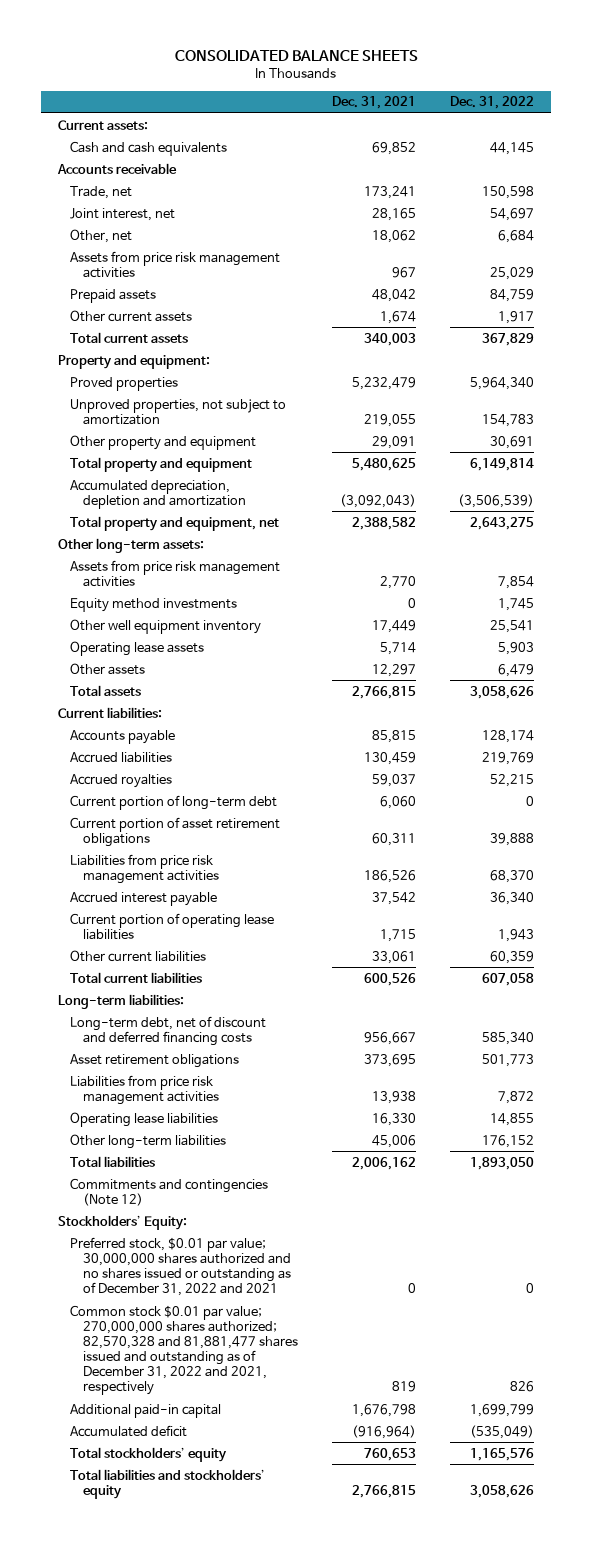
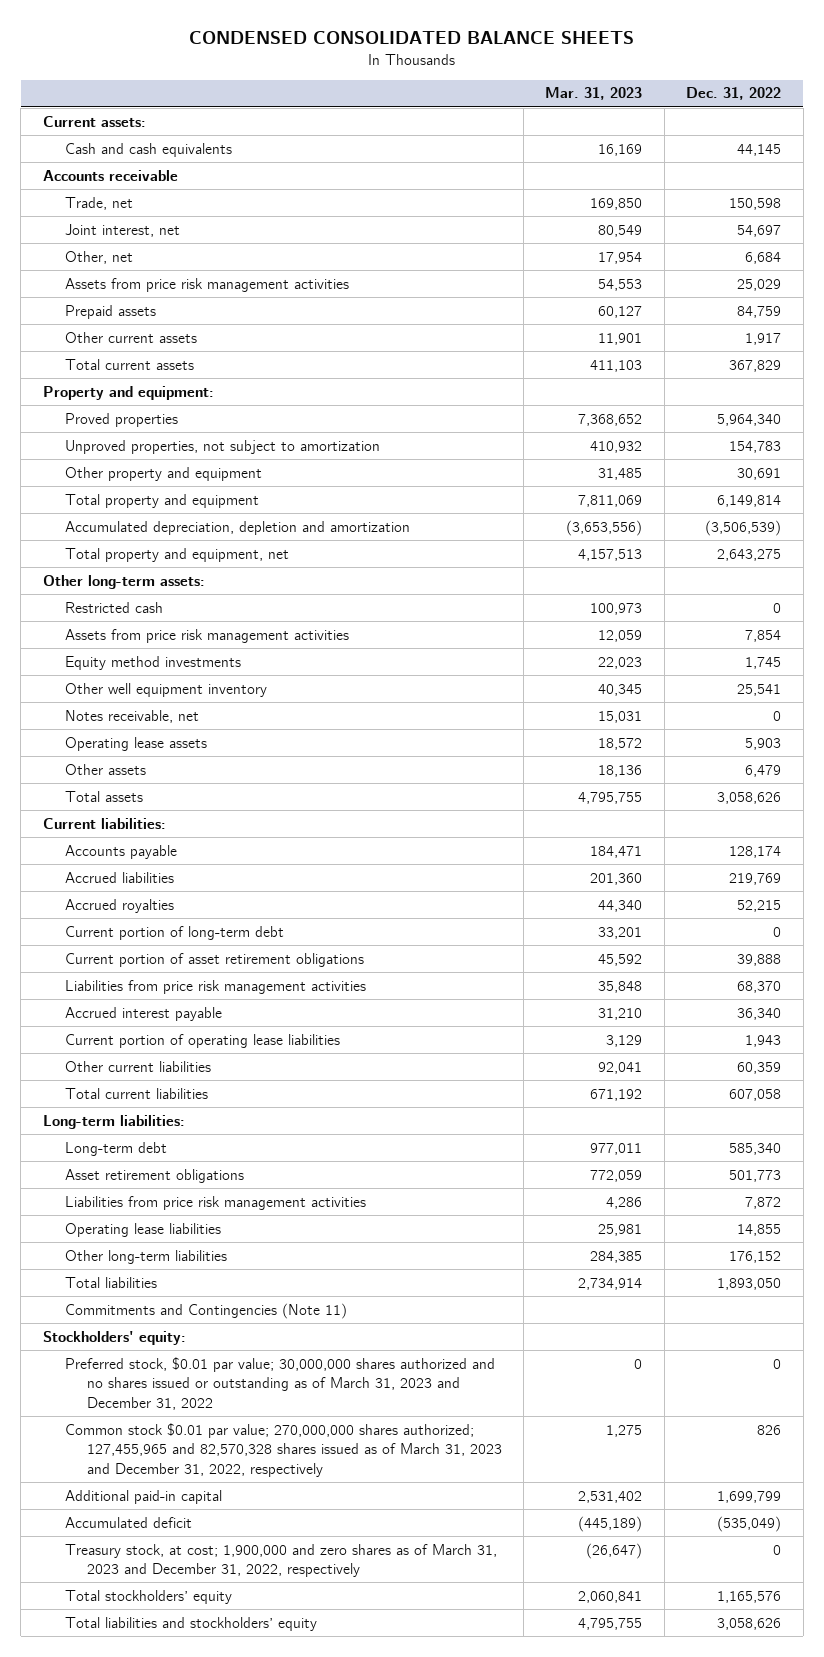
- CONSOLIDATED BALANCE SHEETS
+ CONDENSED CONSOLIDATED BALANCE SHEETS
- | Dec. 31, 2021 | Dec. 31, 2022
+ | Mar. 31, 2023 | Dec. 31, 2022
+ Restricted cash | 100,973 | 0
+ Notes receivable, net | 15,031 | 0
- Long-term debt, net of discount and deferred financing costs | 956,667 | 585,340
+ Long-term debt | 977,011 | 585,340
- Commitments and contingencies (Note 12)
- Stockholdersʼ Equity:
- Preferred stock, $0.01 par value; 30,000,000 shares authorized and no shares issued or outstanding as of December 31, 2022 and 2021 | 0 | 0
- Common stock $0.01 par value; 270,000,000 shares authorized; 82,570,328 and 81,881,477 shares issued and outstanding as of December 31, 2022 and 2021, respectively | 819 | 826
+ Commitments and Contingencies (Note 11)
+ Stockholders' equity:
+ Preferred stock, $0.01 par value; 30,000,000 shares authorized and no shares issued or outstanding as of March 31, 2023 and December 31, 2022 | 0 | 0
+ Common stock $0.01 par value; 270,000,000 shares authorized; 127,455,965 and 82,570,328 shares issued as of March 31, 2023 and December 31, 2022, respectively | 1,275 | 826
+ Treasury stock, at cost; 1,900,000 and zero shares as of March 31, 2023 and December 31, 2022, respectively | (26,647) | 0

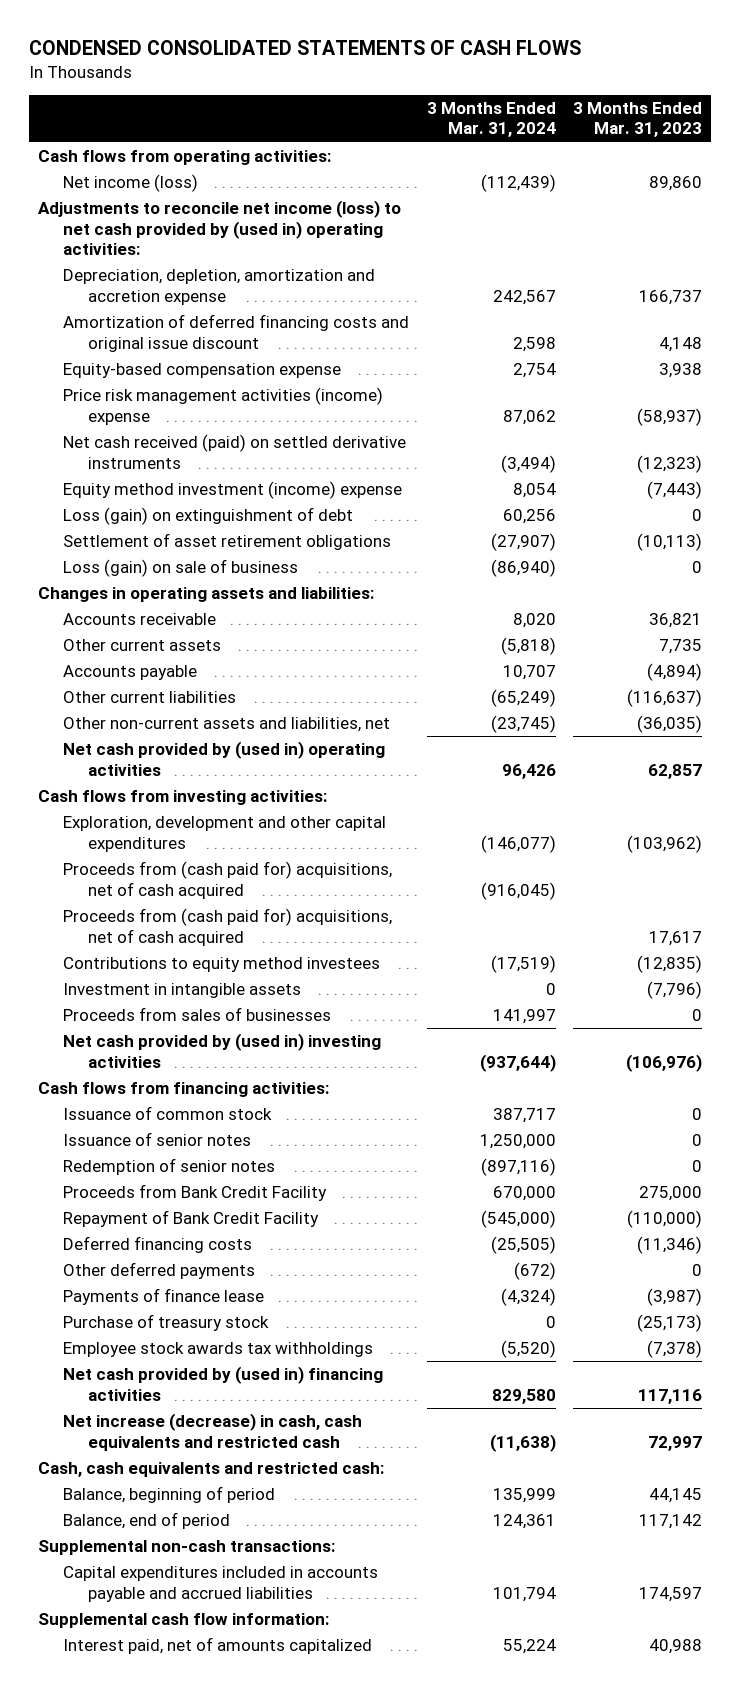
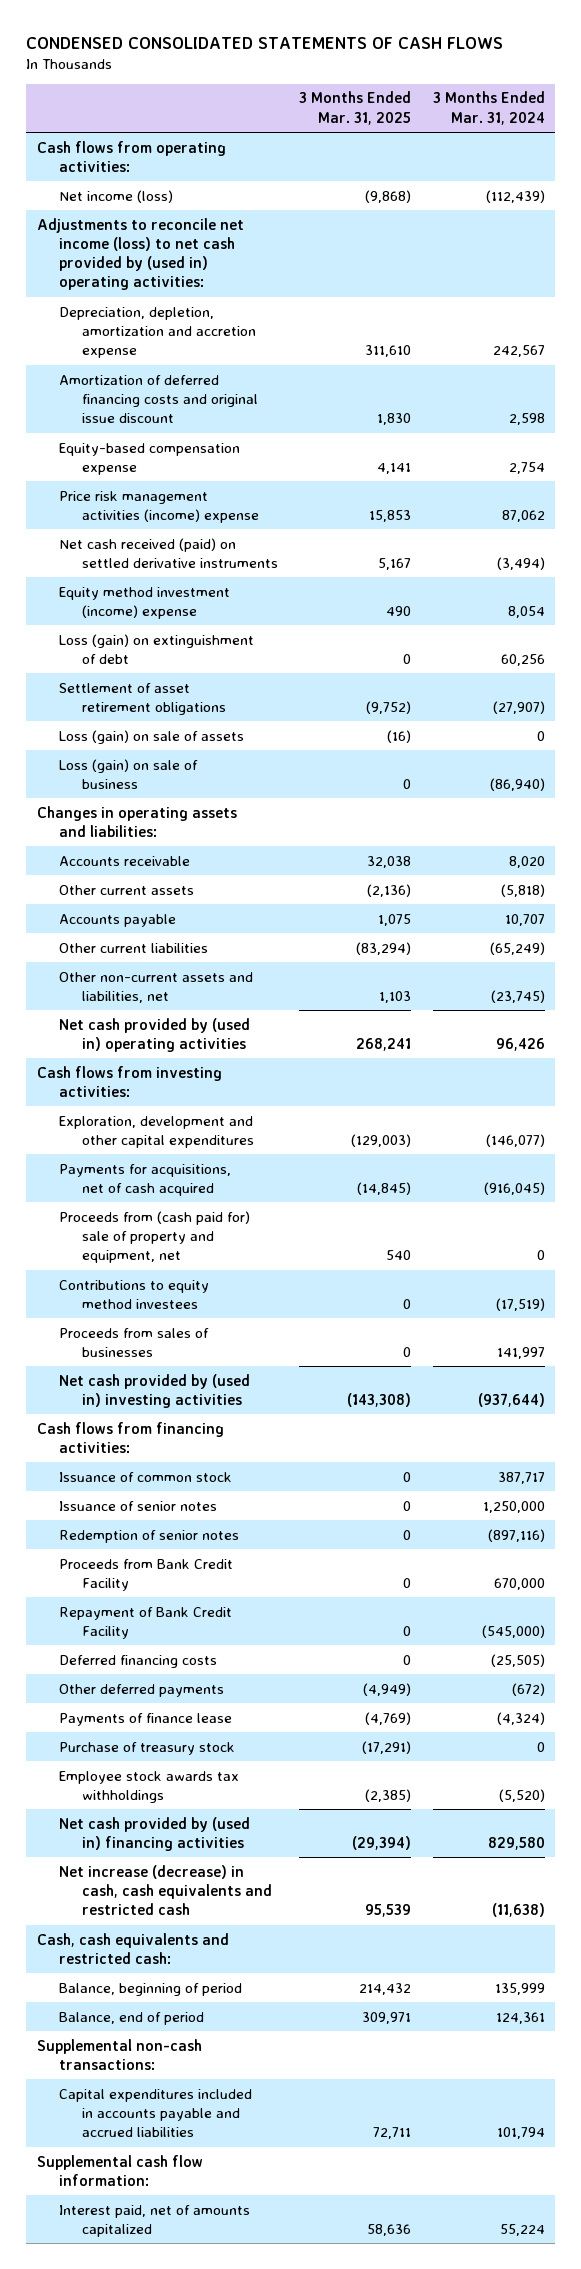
- | 3 Months Ended Mar. 31, 2024 | 3 Months Ended Mar. 31, 2023
+ | 3 Months Ended Mar. 31, 2025 | 3 Months Ended Mar. 31, 2024
+ Loss (gain) on sale of assets | (16) | 0
- Proceeds from (cash paid for) acquisitions, net of cash acquired | (916,045) |
- Proceeds from (cash paid for) acquisitions, net of cash acquired | | 17,617
+ Payments for acquisitions, net of cash acquired | (14,845) | (916,045)
+ Proceeds from (cash paid for) sale of property and equipment, net | 540 | 0
- Investment in intangible assets | 0 | (7,796)

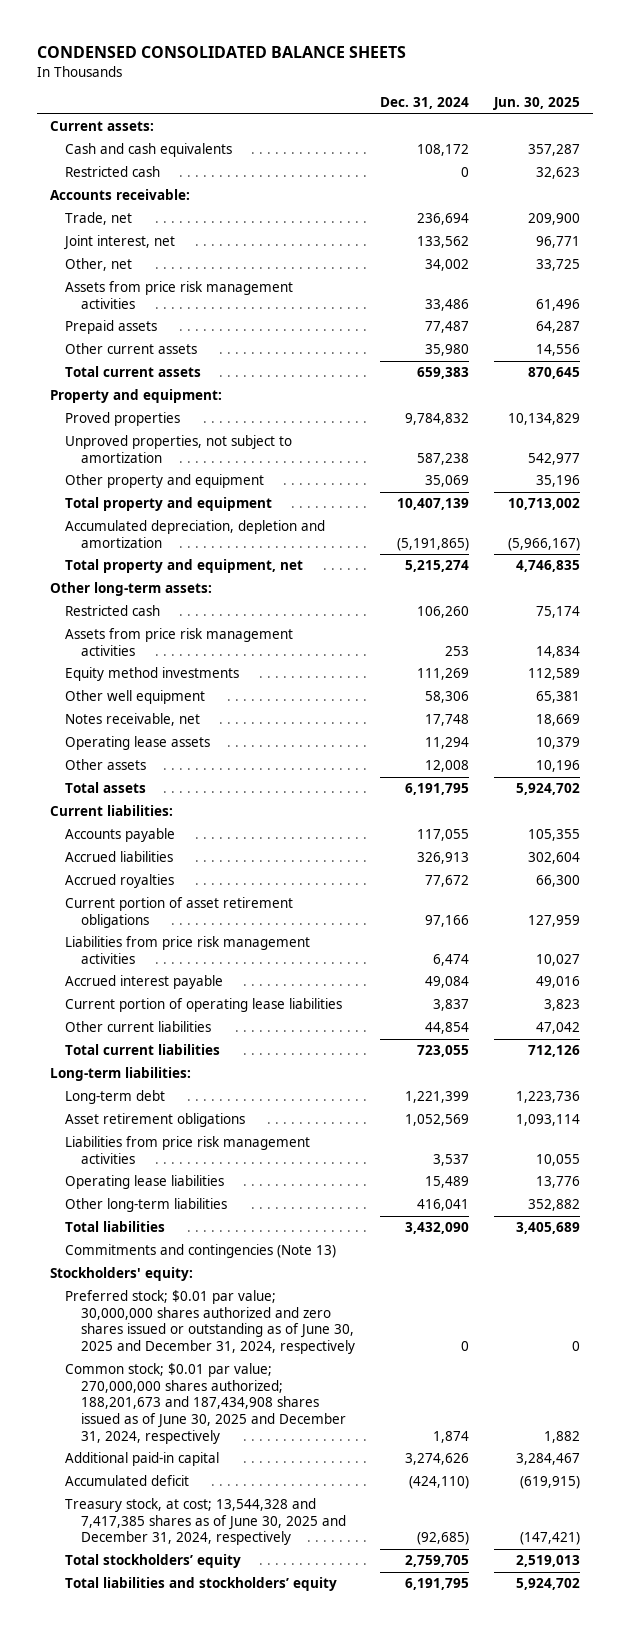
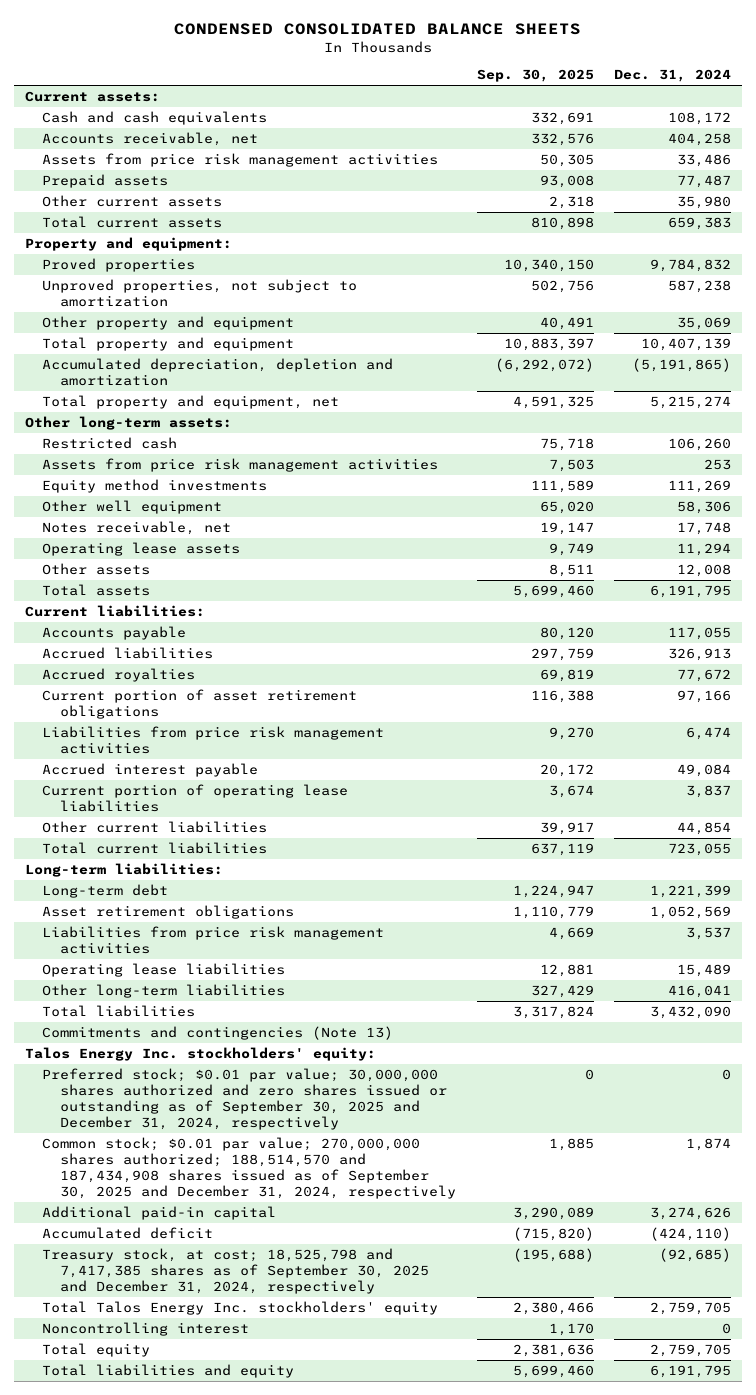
- | Dec. 31, 2024 | Jun. 30, 2025
+ | Sep. 30, 2025 | Dec. 31, 2024
- Restricted cash | 0 | 32,623
- Accounts receivable:
- Trade, net | 236,694 | 209,900
- Joint interest, net | 133,562 | 96,771
- Other, net | 34,002 | 33,725
+ Accounts receivable, net | 332,576 | 404,258
- Stockholders' equity:
- Preferred stock; $0.01 par value; 30,000,000 shares authorized and zero shares issued or outstanding as of June 30, 2025 and December 31, 2024, respectively | 0 | 0
- Common stock; $0.01 par value; 270,000,000 shares authorized; 188,201,673 and 187,434,908 shares issued as of June 30, 2025 and December 31, 2024, respectively | 1,874 | 1,882
+ Talos Energy Inc. stockholders' equity:
+ Preferred stock; $0.01 par value; 30,000,000 shares authorized and zero shares issued or outstanding as of September 30, 2025 and December 31, 2024, respectively | 0 | 0
+ Common stock; $0.01 par value; 270,000,000 shares authorized; 188,514,570 and 187,434,908 shares issued as of September 30, 2025 and December 31, 2024, respectively | 1,885 | 1,874
- Treasury stock, at cost; 13,544,328 and 7,417,385 shares as of June 30, 2025 and December 31, 2024, respectively | (92,685) | (147,421)
- Total stockholdersʼ equity | 2,759,705 | 2,519,013
- Total liabilities and stockholdersʼ equity | 6,191,795 | 5,924,702
+ Treasury stock, at cost; 18,525,798 and 7,417,385 shares as of September 30, 2025 and December 31, 2024, respectively | (195,688) | (92,685)
+ Total Talos Energy Inc. stockholders' equity | 2,380,466 | 2,759,705
+ Noncontrolling interest | 1,170 | 0
+ Total equity | 2,381,636 | 2,759,705
+ Total liabilities and equity | 5,699,460 | 6,191,795

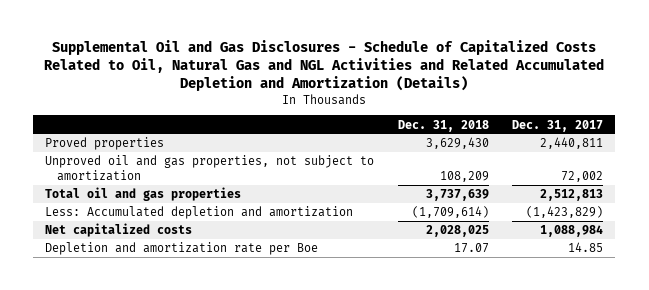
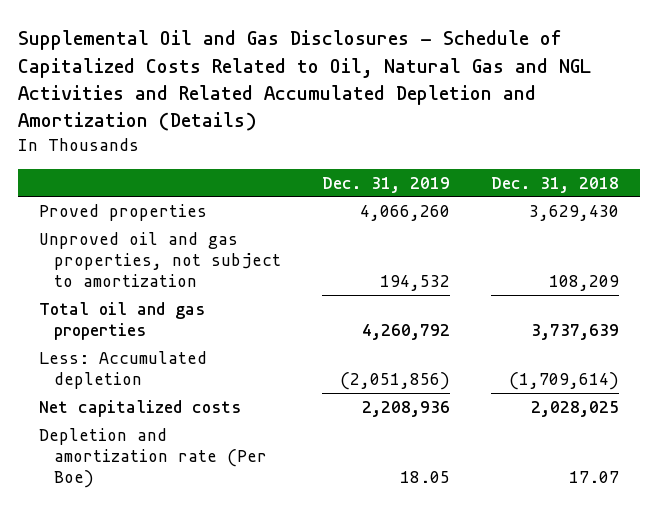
- | Dec. 31, 2018 | Dec. 31, 2017
+ | Dec. 31, 2019 | Dec. 31, 2018
- Less: Accumulated depletion and amortization | (1,709,614) | (1,423,829)
+ Less: Accumulated depletion | (2,051,856) | (1,709,614)
- Depletion and amortization rate per Boe | 17.07 | 14.85
+ Depletion and amortization rate (Per Boe) | 18.05 | 17.07

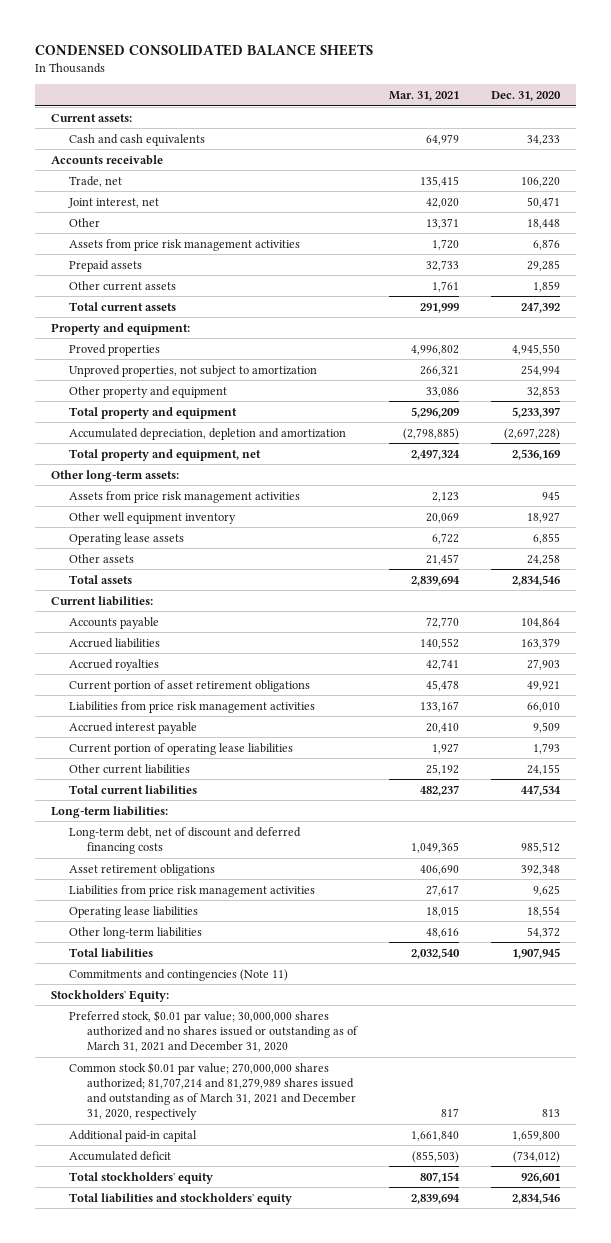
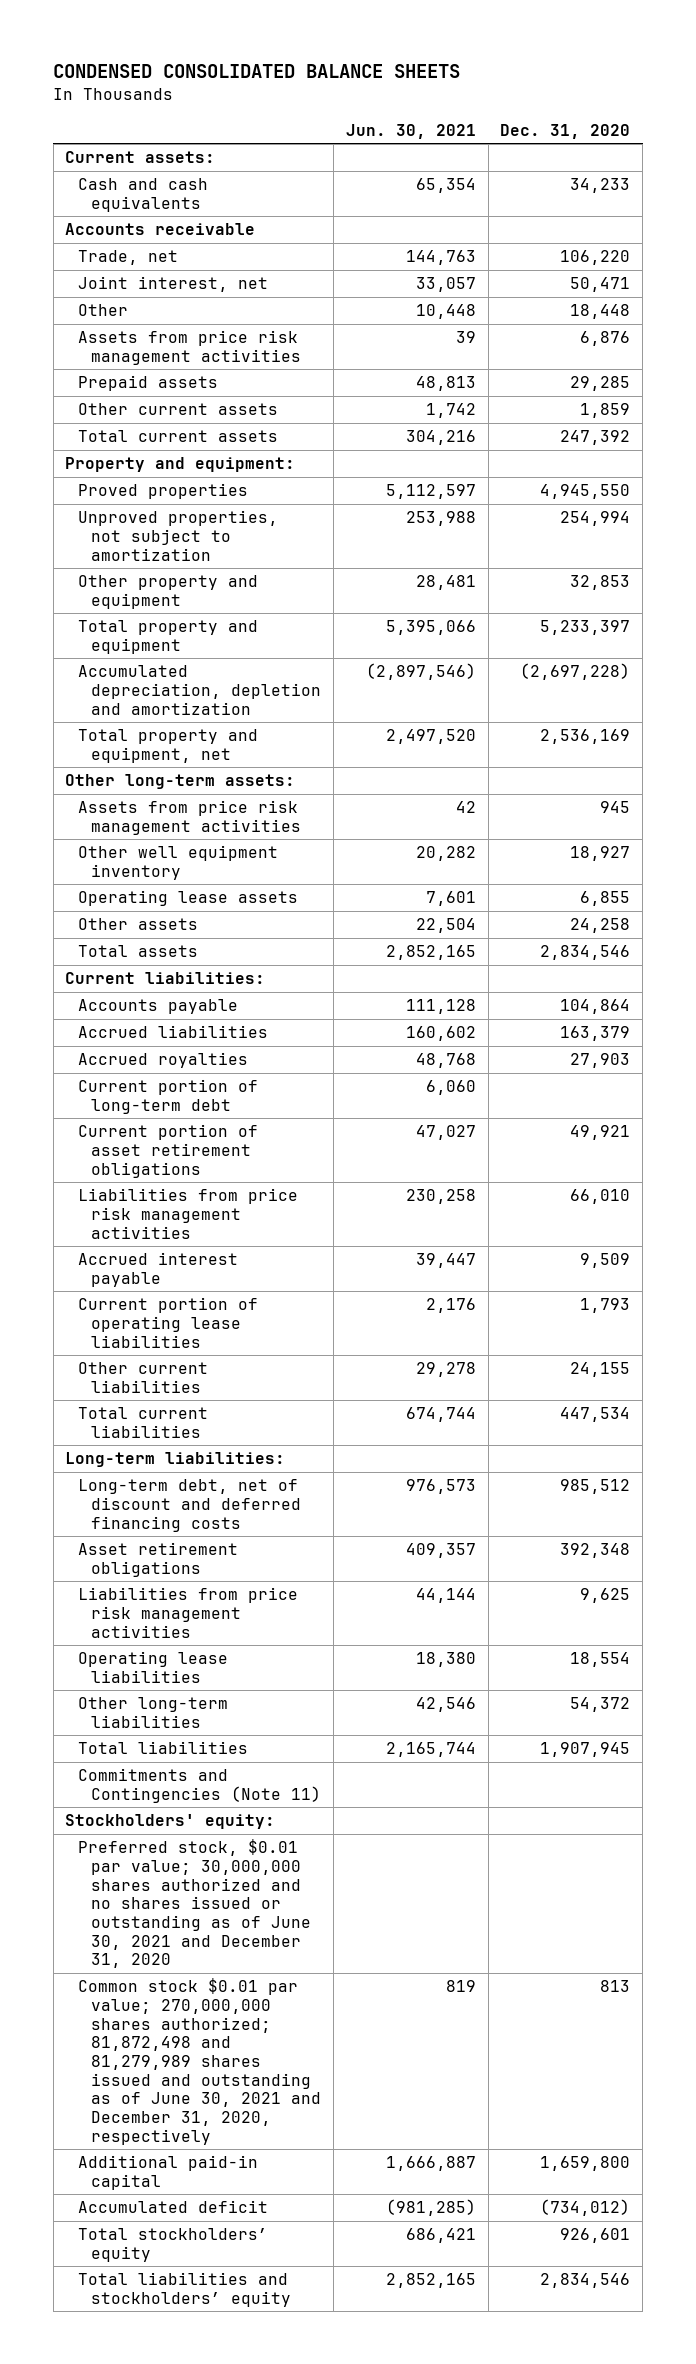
- | Mar. 31, 2021 | Dec. 31, 2020
+ | Jun. 30, 2021 | Dec. 31, 2020
+ Current portion of long-term debt | 6,060 |
- Commitments and contingencies (Note 11)
- Stockholdersʼ Equity:
- Preferred stock, $0.01 par value; 30,000,000 shares authorized and no shares issued or outstanding as of March 31, 2021 and December 31, 2020
- Common stock $0.01 par value; 270,000,000 shares authorized; 81,707,214 and 81,279,989 shares issued and outstanding as of March 31, 2021 and December 31, 2020, respectively | 817 | 813
+ Commitments and Contingencies (Note 11)
+ Stockholders' equity:
+ Preferred stock, $0.01 par value; 30,000,000 shares authorized and no shares issued or outstanding as of June 30, 2021 and December 31, 2020
+ Common stock $0.01 par value; 270,000,000 shares authorized; 81,872,498 and 81,279,989 shares issued and outstanding as of June 30, 2021 and December 31, 2020, respectively | 819 | 813

